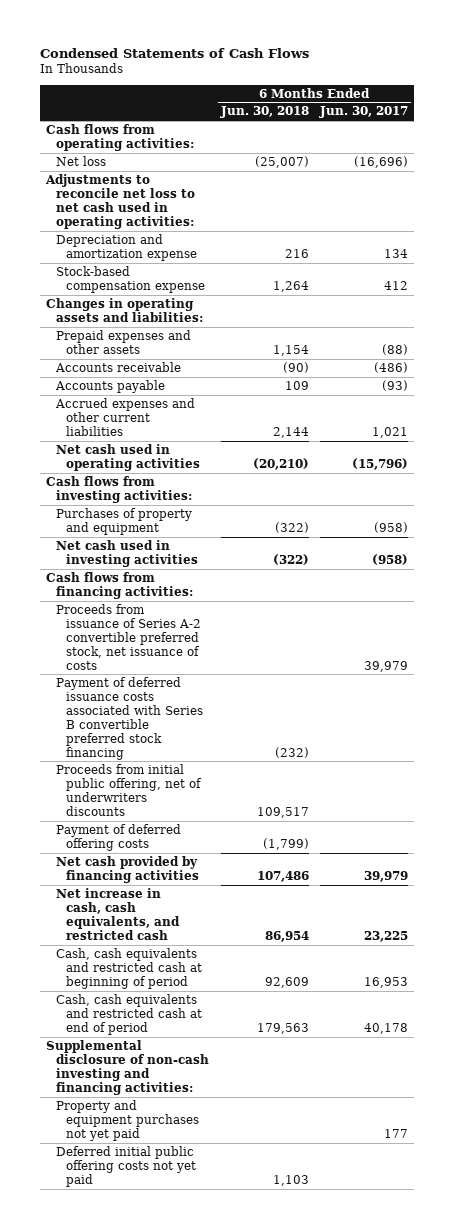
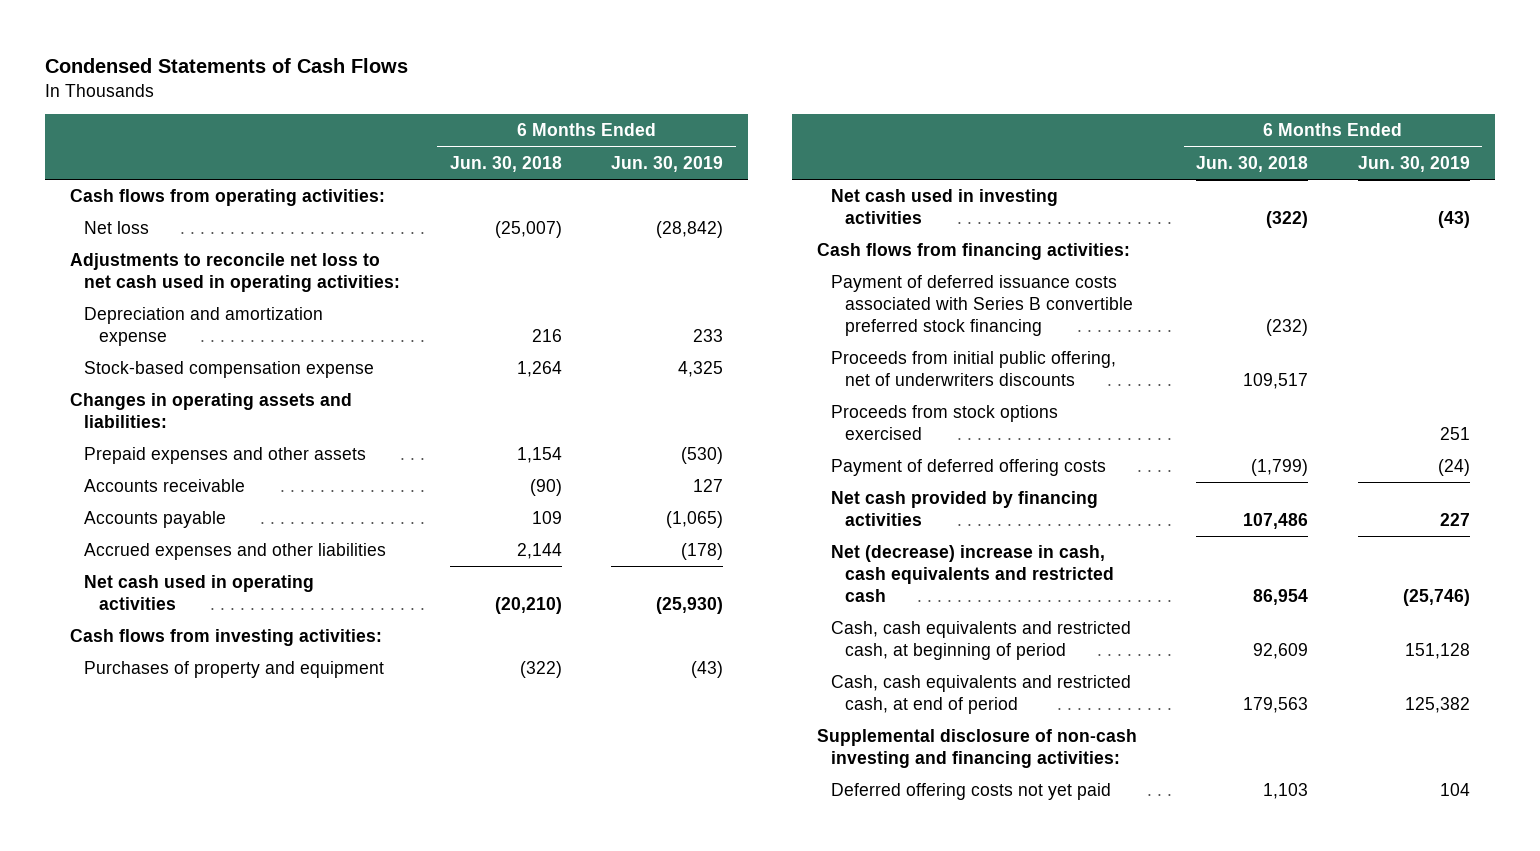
- | 6 Months Ended Jun. 30, 2018 | 6 Months Ended Jun. 30, 2017
+ | 6 Months Ended Jun. 30, 2018 | 6 Months Ended Jun. 30, 2019
- Accrued expenses and other current liabilities | 2,144 | 1,021
+ Accrued expenses and other liabilities | 2,144 | (178)
- Proceeds from issuance of Series A-2 convertible preferred stock, net issuance of costs | | 39,979
+ Proceeds from stock options exercised | | 251
- Net increase in cash, cash equivalents, and restricted cash | 86,954 | 23,225
- Cash, cash equivalents and restricted cash at beginning of period | 92,609 | 16,953
- Cash, cash equivalents and restricted cash at end of period | 179,563 | 40,178
+ Net (decrease) increase in cash, cash equivalents and restricted cash | 86,954 | (25,746)
+ Cash, cash equivalents and restricted cash, at beginning of period | 92,609 | 151,128
+ Cash, cash equivalents and restricted cash, at end of period | 179,563 | 125,382
- Property and equipment purchases not yet paid | | 177
- Deferred initial public offering costs not yet paid | 1,103 |
+ Deferred offering costs not yet paid | 1,103 | 104

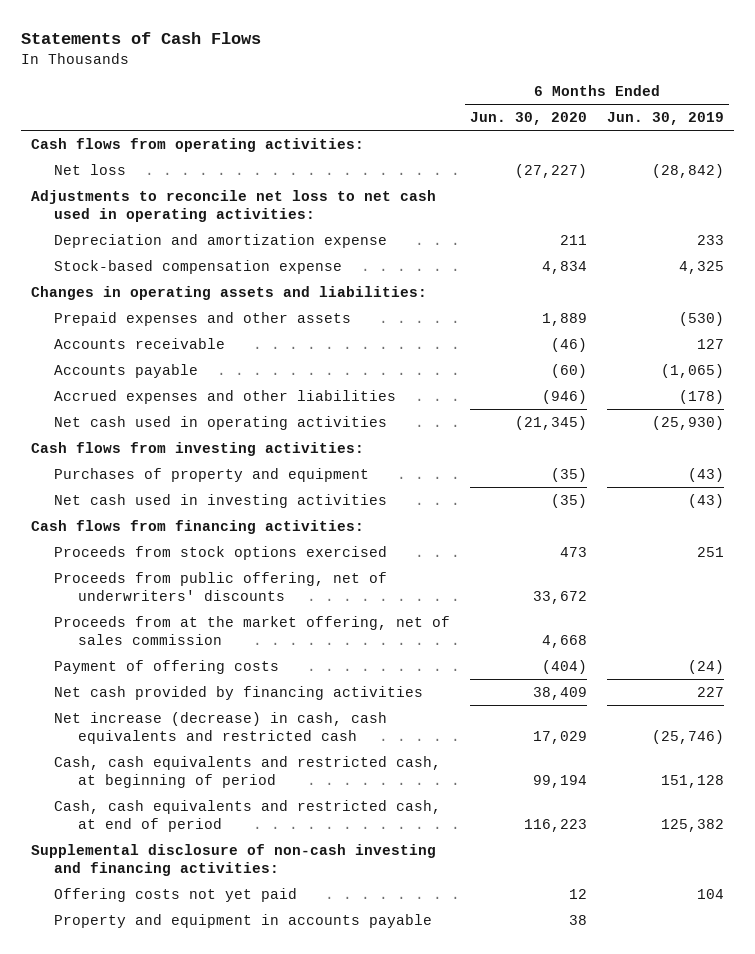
- Condensed Statements of Cash Flows
+ Statements of Cash Flows
- | 6 Months Ended Jun. 30, 2018 | 6 Months Ended Jun. 30, 2019
+ | 6 Months Ended Jun. 30, 2020 | 6 Months Ended Jun. 30, 2019
- Payment of deferred issuance costs associated with Series B convertible preferred stock financing | (232) |
- Proceeds from initial public offering, net of underwriters discounts | 109,517 |
- Payment of deferred offering costs | (1,799) | (24)
+ Proceeds from public offering, net of underwriters' discounts | 33,672 |
+ Proceeds from at the market offering, net of sales commission | 4,668 |
+ Payment of offering costs | (404) | (24)
- Net (decrease) increase in cash, cash equivalents and restricted cash | 86,954 | (25,746)
+ Net increase (decrease) in cash, cash equivalents and restricted cash | 17,029 | (25,746)
- Deferred offering costs not yet paid | 1,103 | 104
+ Offering costs not yet paid | 12 | 104
+ Property and equipment in accounts payable | 38 |

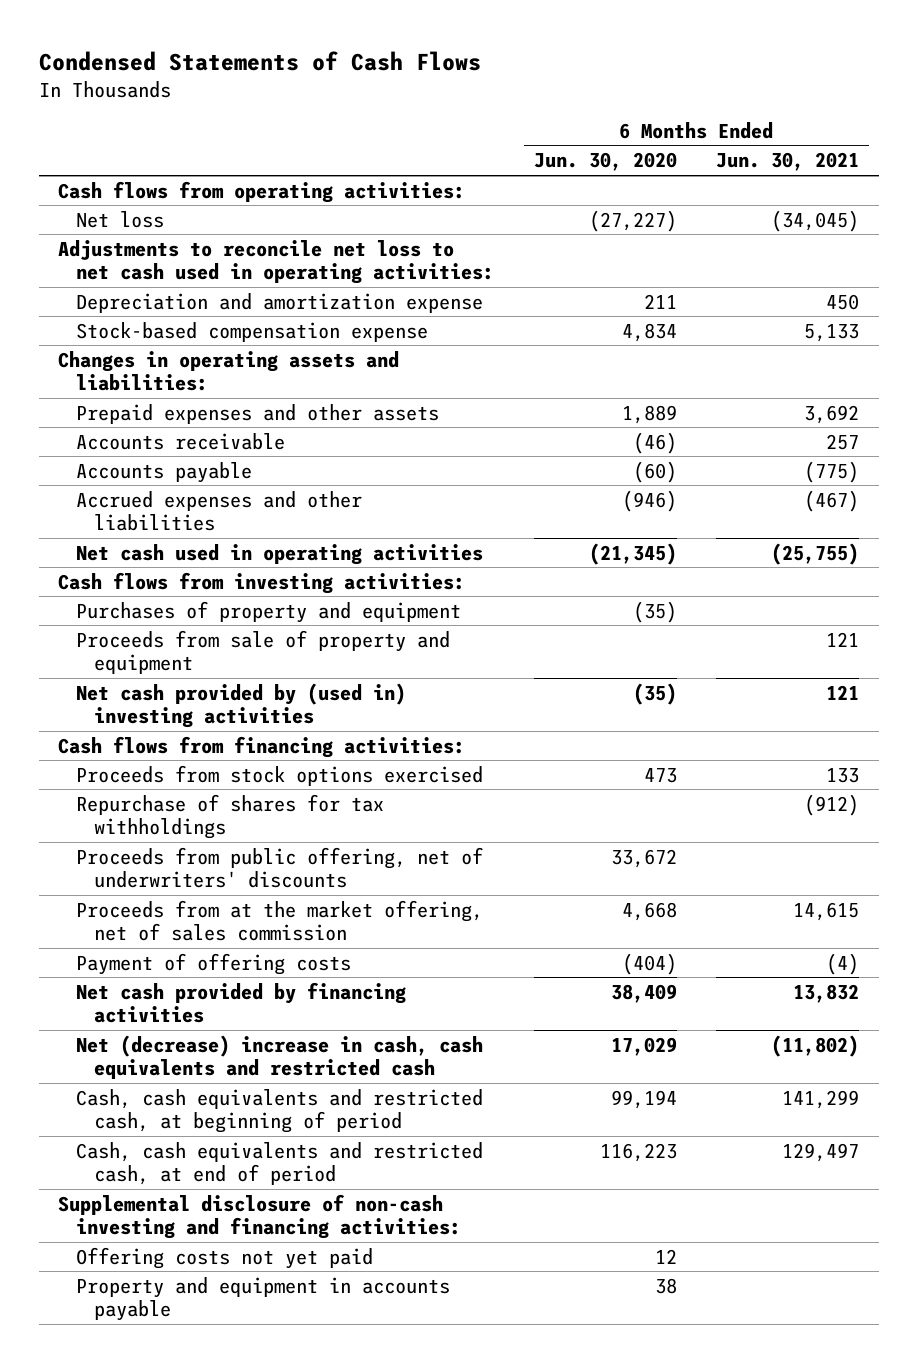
- Statements of Cash Flows
+ Condensed Statements of Cash Flows
- | 6 Months Ended Jun. 30, 2020 | 6 Months Ended Jun. 30, 2019
+ | 6 Months Ended Jun. 30, 2020 | 6 Months Ended Jun. 30, 2021
- Net cash used in investing activities | (35) | (43)
+ Proceeds from sale of property and equipment | | 121
+ Net cash provided by (used in) investing activities | (35) | 121
+ Repurchase of shares for tax withholdings | | (912)
- Net increase (decrease) in cash, cash equivalents and restricted cash | 17,029 | (25,746)
+ Net (decrease) increase in cash, cash equivalents and restricted cash | 17,029 | (11,802)

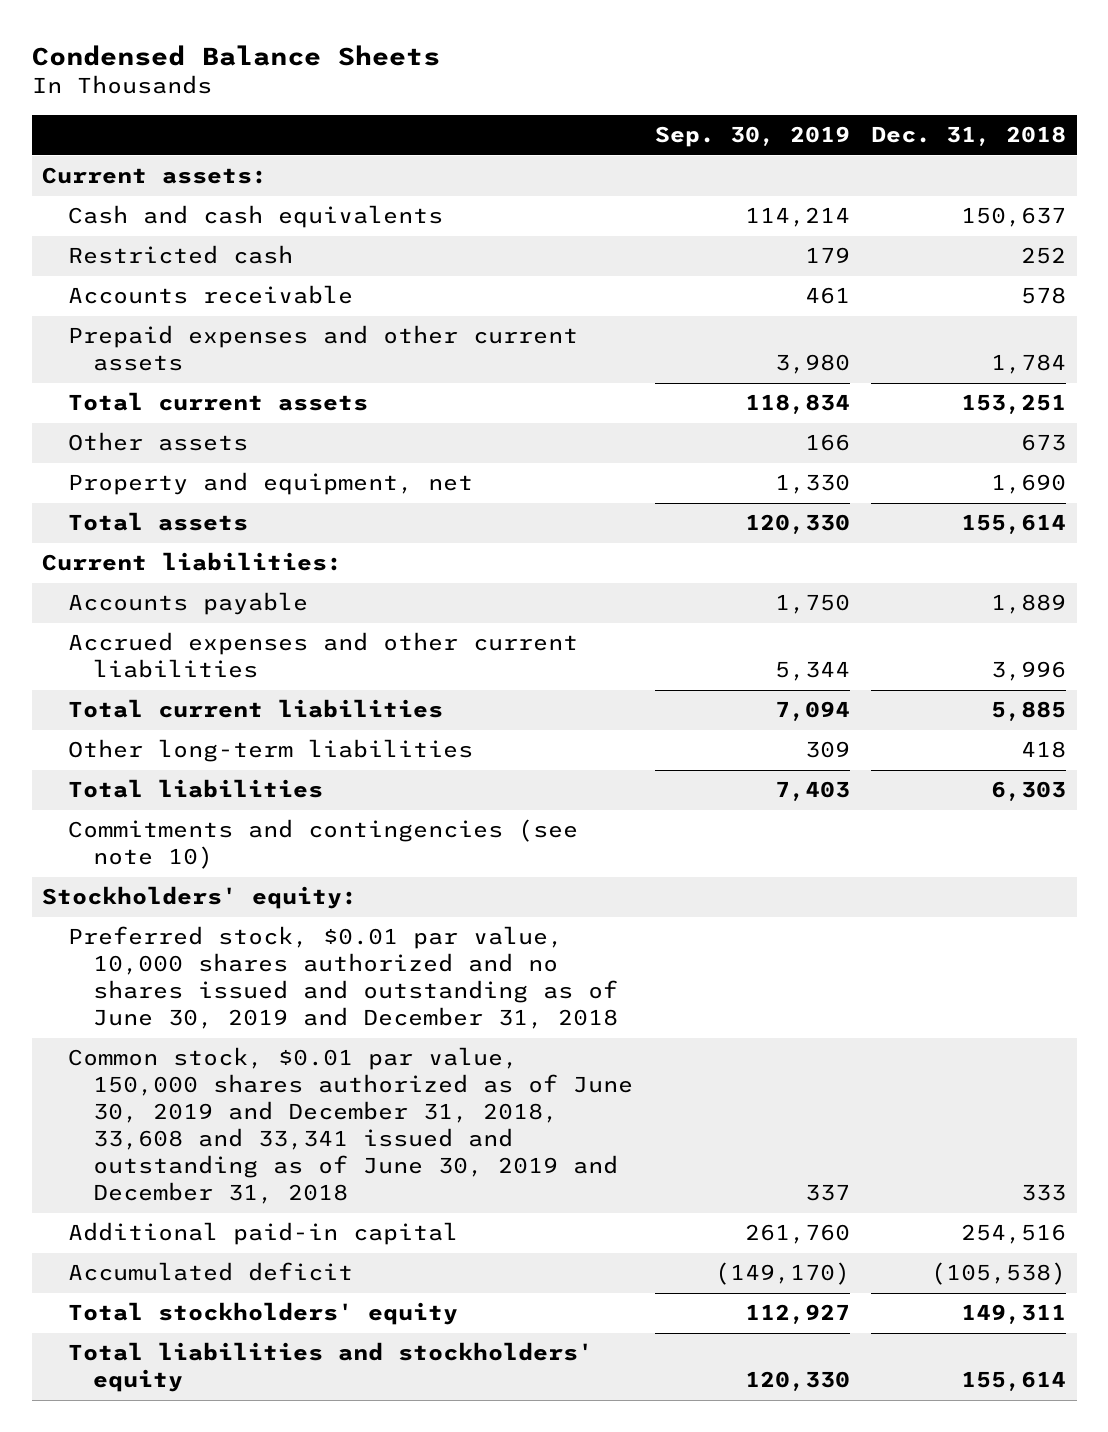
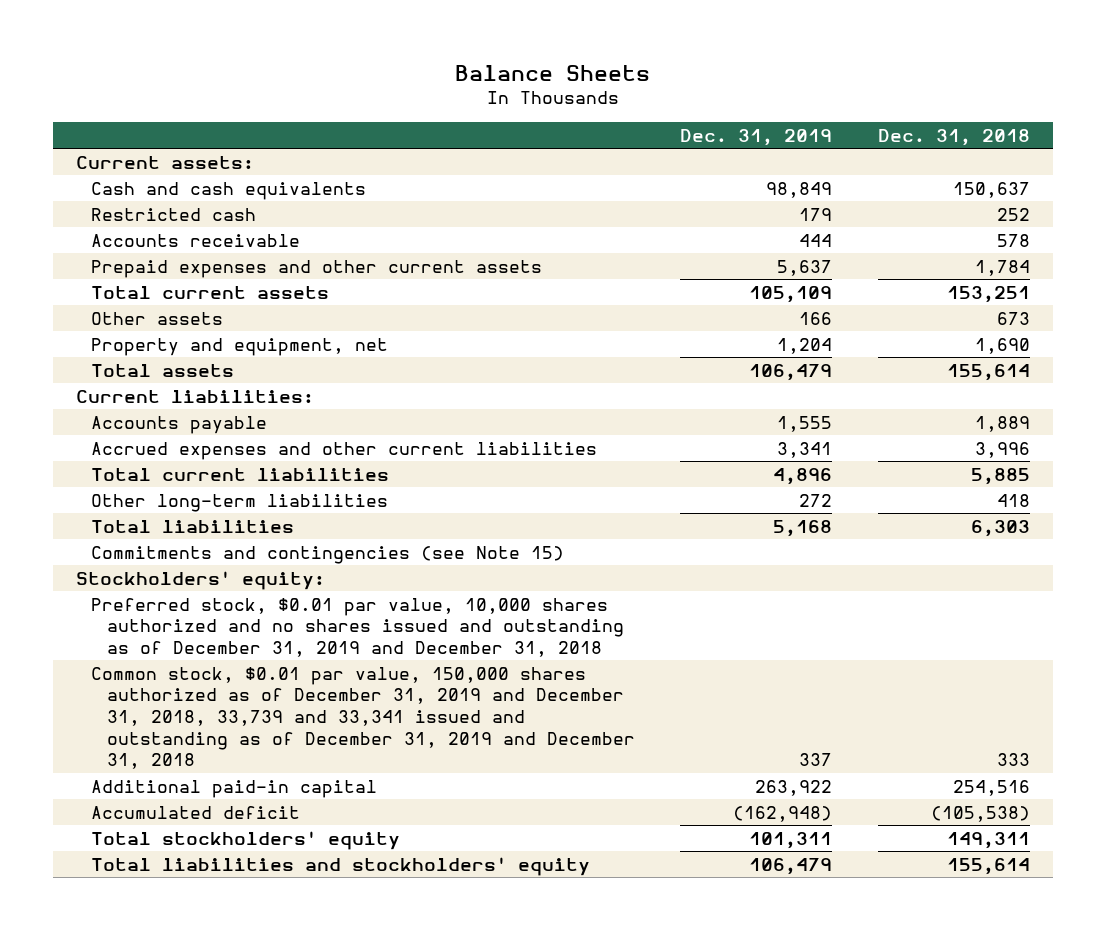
- Condensed Balance Sheets
+ Balance Sheets
- | Sep. 30, 2019 | Dec. 31, 2018
+ | Dec. 31, 2019 | Dec. 31, 2018
- Commitments and contingencies (see note 10)
+ Commitments and contingencies (see Note 15)
- Preferred stock, $0.01 par value, 10,000 shares authorized and no shares issued and outstanding as of June 30, 2019 and December 31, 2018
- Common stock, $0.01 par value, 150,000 shares authorized as of June 30, 2019 and December 31, 2018, 33,608 and 33,341 issued and outstanding as of June 30, 2019 and December 31, 2018 | 337 | 333
+ Preferred stock, $0.01 par value, 10,000 shares authorized and no shares issued and outstanding as of December 31, 2019 and December 31, 2018
+ Common stock, $0.01 par value, 150,000 shares authorized as of December 31, 2019 and December 31, 2018, 33,739 and 33,341 issued and outstanding as of December 31, 2019 and December 31, 2018 | 337 | 333

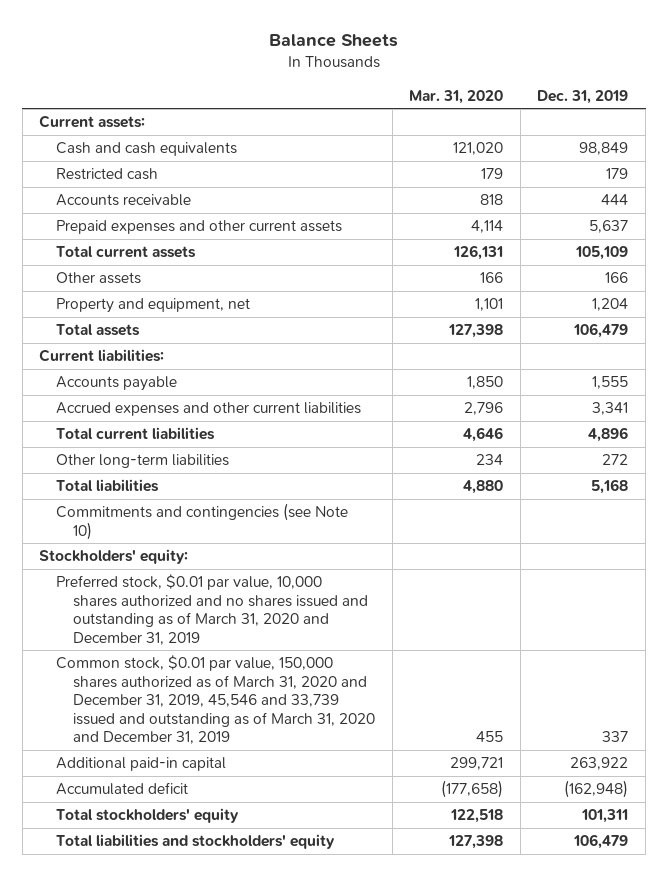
- | Dec. 31, 2019 | Dec. 31, 2018
+ | Mar. 31, 2020 | Dec. 31, 2019
- Commitments and contingencies (see Note 15)
+ Commitments and contingencies (see Note 10)
- Preferred stock, $0.01 par value, 10,000 shares authorized and no shares issued and outstanding as of December 31, 2019 and December 31, 2018
- Common stock, $0.01 par value, 150,000 shares authorized as of December 31, 2019 and December 31, 2018, 33,739 and 33,341 issued and outstanding as of December 31, 2019 and December 31, 2018 | 337 | 333
+ Preferred stock, $0.01 par value, 10,000 shares authorized and no shares issued and outstanding as of March 31, 2020 and December 31, 2019
+ Common stock, $0.01 par value, 150,000 shares authorized as of March 31, 2020 and December 31, 2019, 45,546 and 33,739 issued and outstanding as of March 31, 2020 and December 31, 2019 | 455 | 337

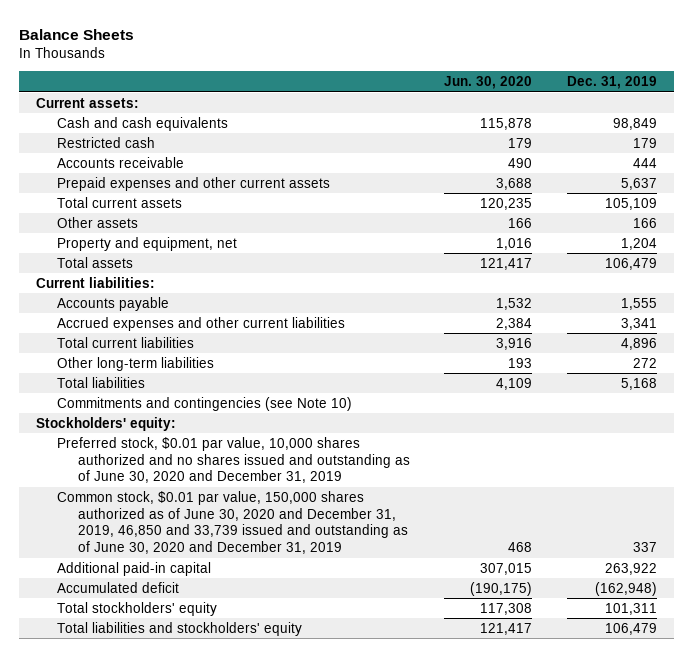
- | Mar. 31, 2020 | Dec. 31, 2019
+ | Jun. 30, 2020 | Dec. 31, 2019
- Preferred stock, $0.01 par value, 10,000 shares authorized and no shares issued and outstanding as of March 31, 2020 and December 31, 2019
- Common stock, $0.01 par value, 150,000 shares authorized as of March 31, 2020 and December 31, 2019, 45,546 and 33,739 issued and outstanding as of March 31, 2020 and December 31, 2019 | 455 | 337
+ Preferred stock, $0.01 par value, 10,000 shares authorized and no shares issued and outstanding as of June 30, 2020 and December 31, 2019
+ Common stock, $0.01 par value, 150,000 shares authorized as of June 30, 2020 and December 31, 2019, 46,850 and 33,739 issued and outstanding as of June 30, 2020 and December 31, 2019 | 468 | 337

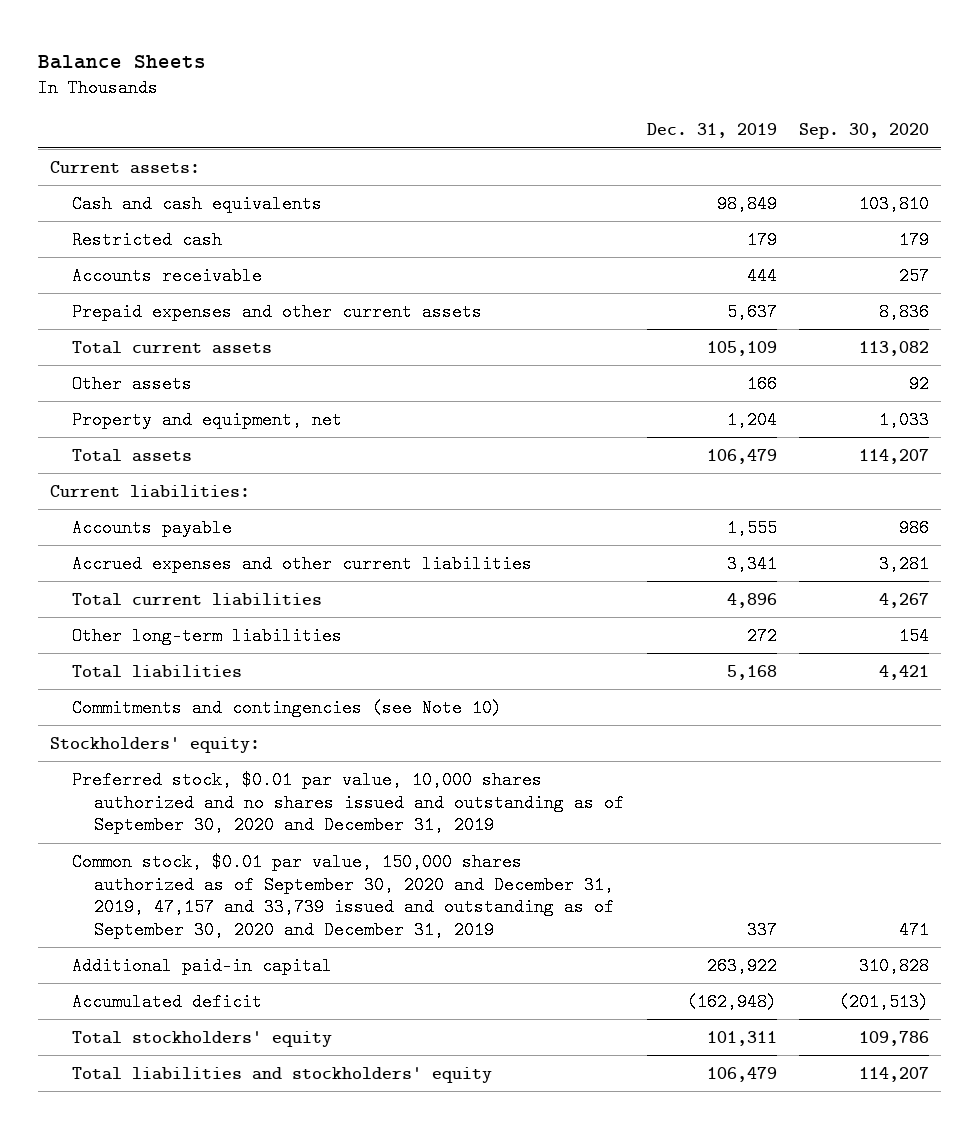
- | Jun. 30, 2020 | Dec. 31, 2019
+ | Dec. 31, 2019 | Sep. 30, 2020
- Preferred stock, $0.01 par value, 10,000 shares authorized and no shares issued and outstanding as of June 30, 2020 and December 31, 2019
- Common stock, $0.01 par value, 150,000 shares authorized as of June 30, 2020 and December 31, 2019, 46,850 and 33,739 issued and outstanding as of June 30, 2020 and December 31, 2019 | 468 | 337
+ Preferred stock, $0.01 par value, 10,000 shares authorized and no shares issued and outstanding as of September 30, 2020 and December 31, 2019
+ Common stock, $0.01 par value, 150,000 shares authorized as of September 30, 2020 and December 31, 2019, 47,157 and 33,739 issued and outstanding as of September 30, 2020 and December 31, 2019 | 337 | 471

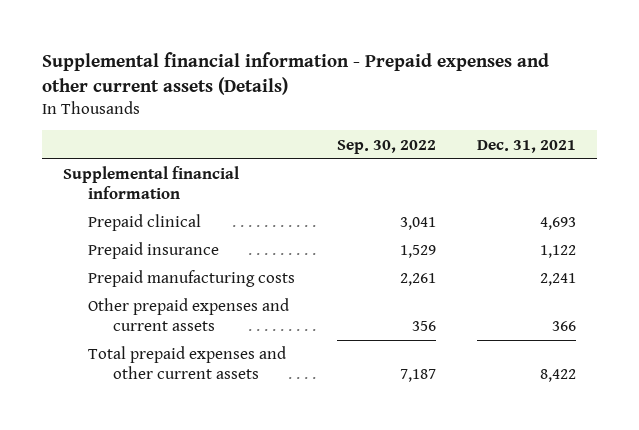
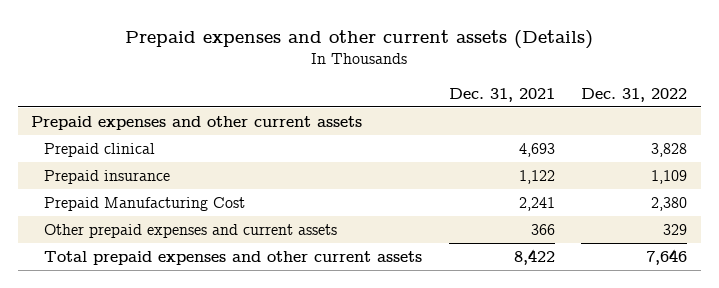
- Supplemental financial information - Prepaid expenses and other current assets (Details)
+ Prepaid expenses and other current assets (Details)
- | Sep. 30, 2022 | Dec. 31, 2021
+ | Dec. 31, 2021 | Dec. 31, 2022
- Supplemental financial information
+ Prepaid expenses and other current assets
- Prepaid manufacturing costs | 2,261 | 2,241
+ Prepaid Manufacturing Cost | 2,241 | 2,380

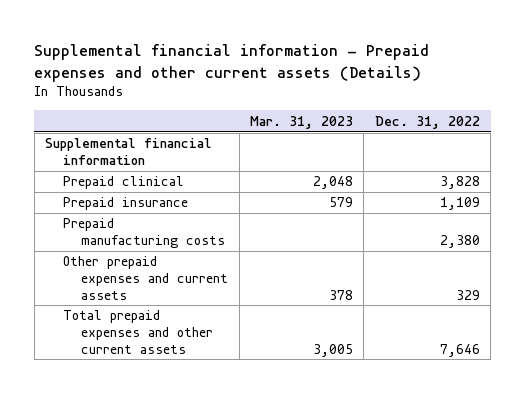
- Prepaid expenses and other current assets (Details)
+ Supplemental financial information - Prepaid expenses and other current assets (Details)
- | Dec. 31, 2021 | Dec. 31, 2022
+ | Mar. 31, 2023 | Dec. 31, 2022
- Prepaid expenses and other current assets
+ Supplemental financial information
- Prepaid Manufacturing Cost | 2,241 | 2,380
+ Prepaid manufacturing costs | | 2,380

